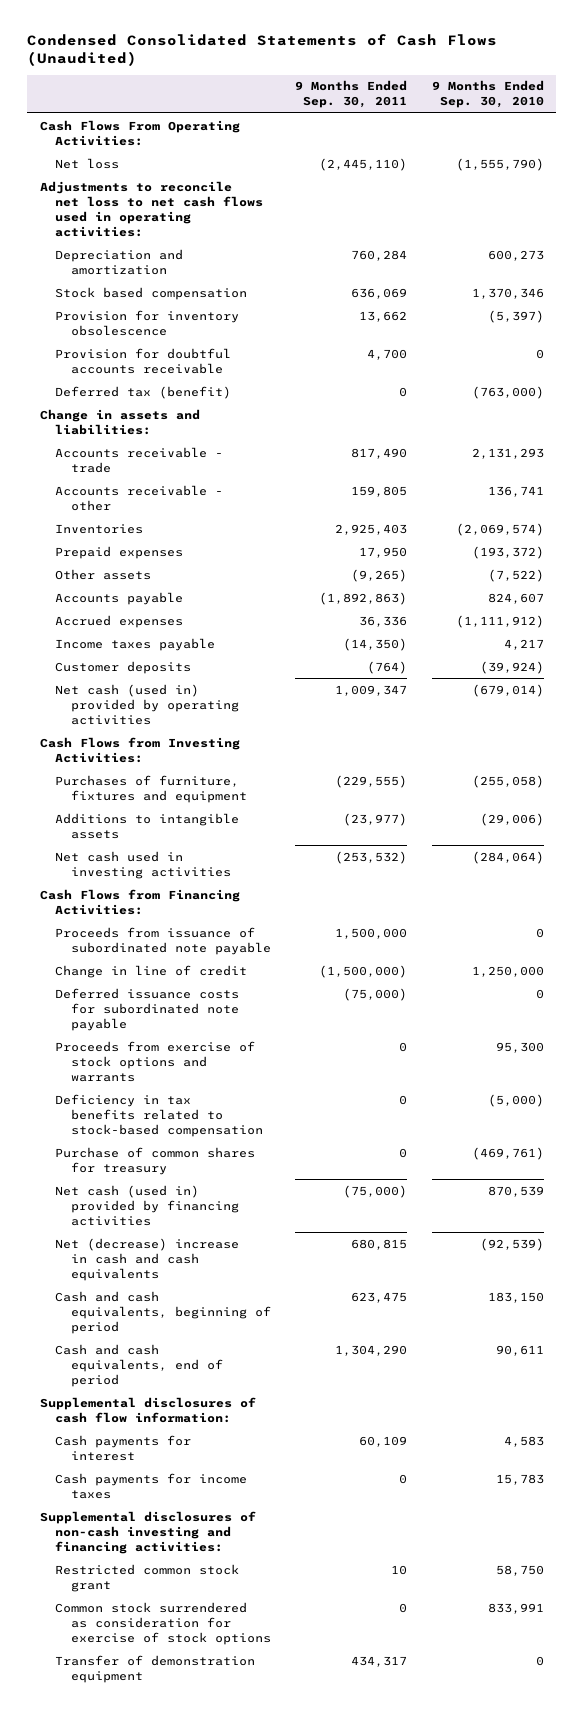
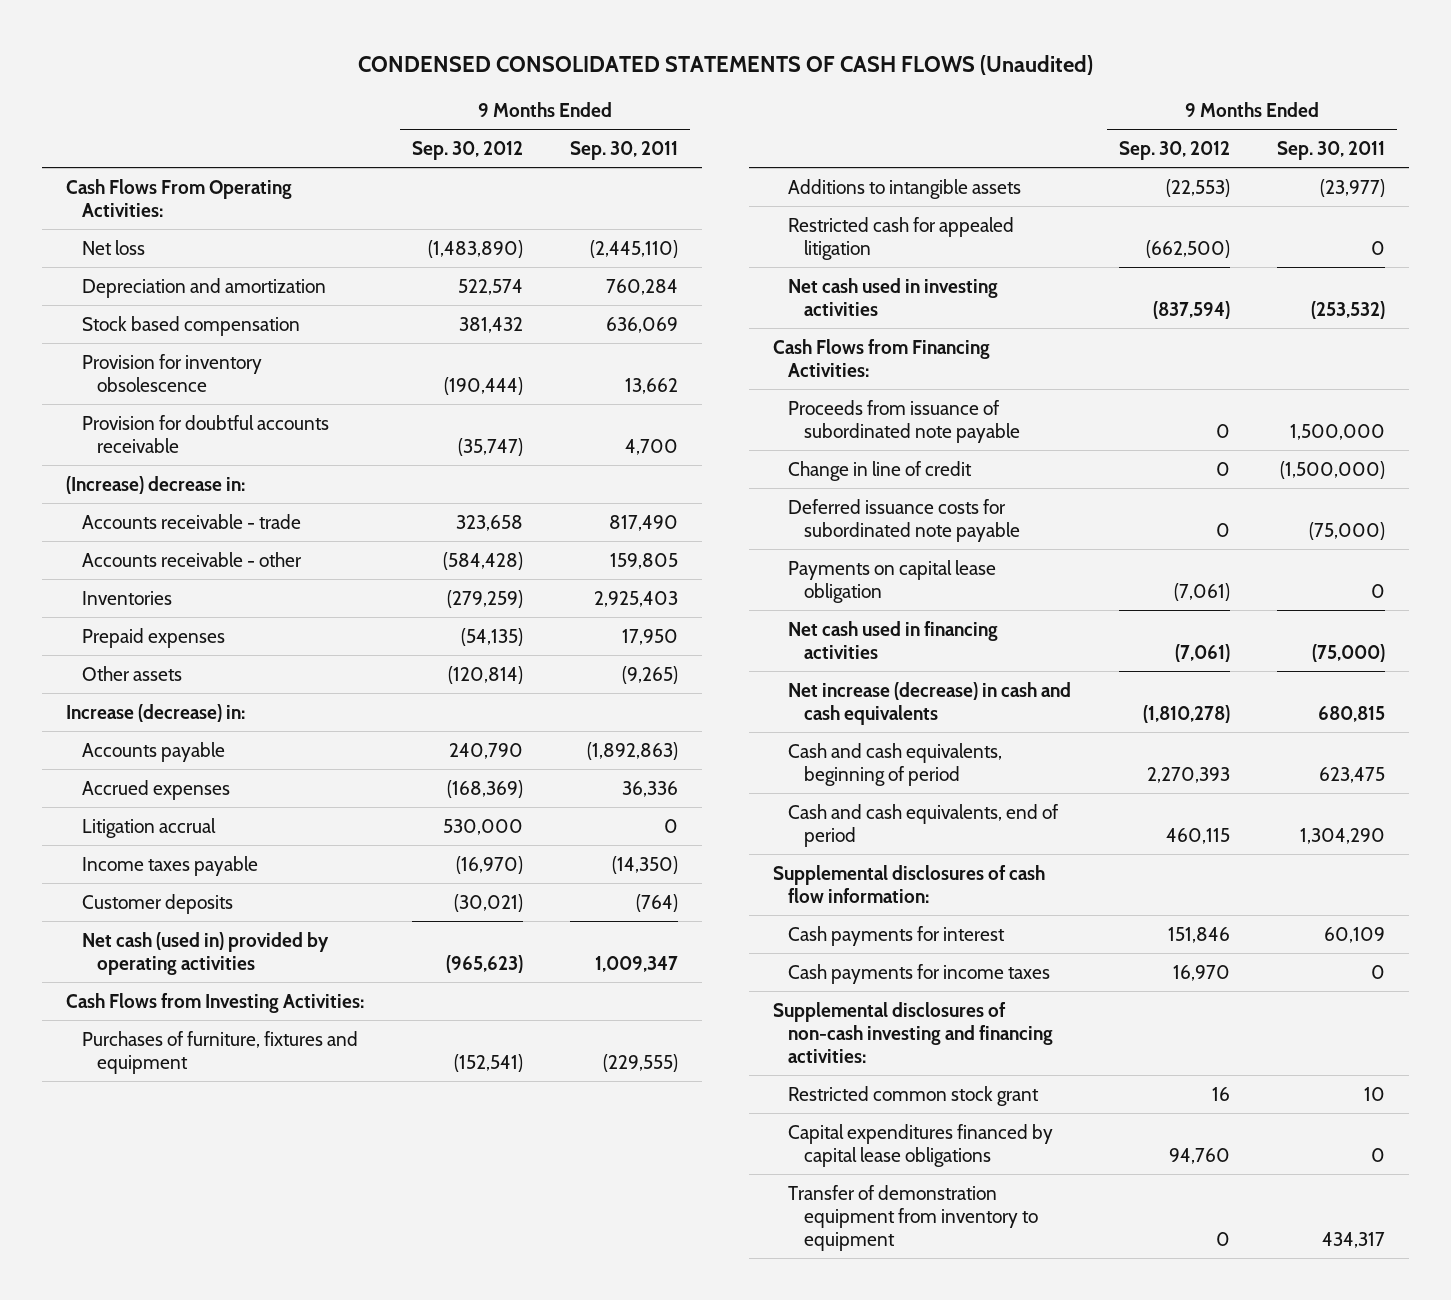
- Condensed Consolidated Statements of Cash Flows (Unaudited)
+ CONDENSED CONSOLIDATED STATEMENTS OF CASH FLOWS (Unaudited)
- | 9 Months Ended Sep. 30, 2011 | 9 Months Ended Sep. 30, 2010
+ | 9 Months Ended Sep. 30, 2012 | 9 Months Ended Sep. 30, 2011
- Adjustments to reconcile net loss to net cash flows used in operating activities:
- Deferred tax (benefit) | 0 | (763,000)
- Change in assets and liabilities:
+ (Increase) decrease in:
+ Increase (decrease) in:
+ Litigation accrual | 530,000 | 0
+ Restricted cash for appealed litigation | (662,500) | 0
- Proceeds from exercise of stock options and warrants | 0 | 95,300
- Deficiency in tax benefits related to stock-based compensation | 0 | (5,000)
- Purchase of common shares for treasury | 0 | (469,761)
- Net cash (used in) provided by financing activities | (75,000) | 870,539
- Net (decrease) increase in cash and cash equivalents | 680,815 | (92,539)
+ Payments on capital lease obligation | (7,061) | 0
+ Net cash used in financing activities | (7,061) | (75,000)
+ Net increase (decrease) in cash and cash equivalents | (1,810,278) | 680,815
- Common stock surrendered as consideration for exercise of stock options | 0 | 833,991
- Transfer of demonstration equipment | 434,317 | 0
+ Capital expenditures financed by capital lease obligations | 94,760 | 0
+ Transfer of demonstration equipment from inventory to equipment | 0 | 434,317

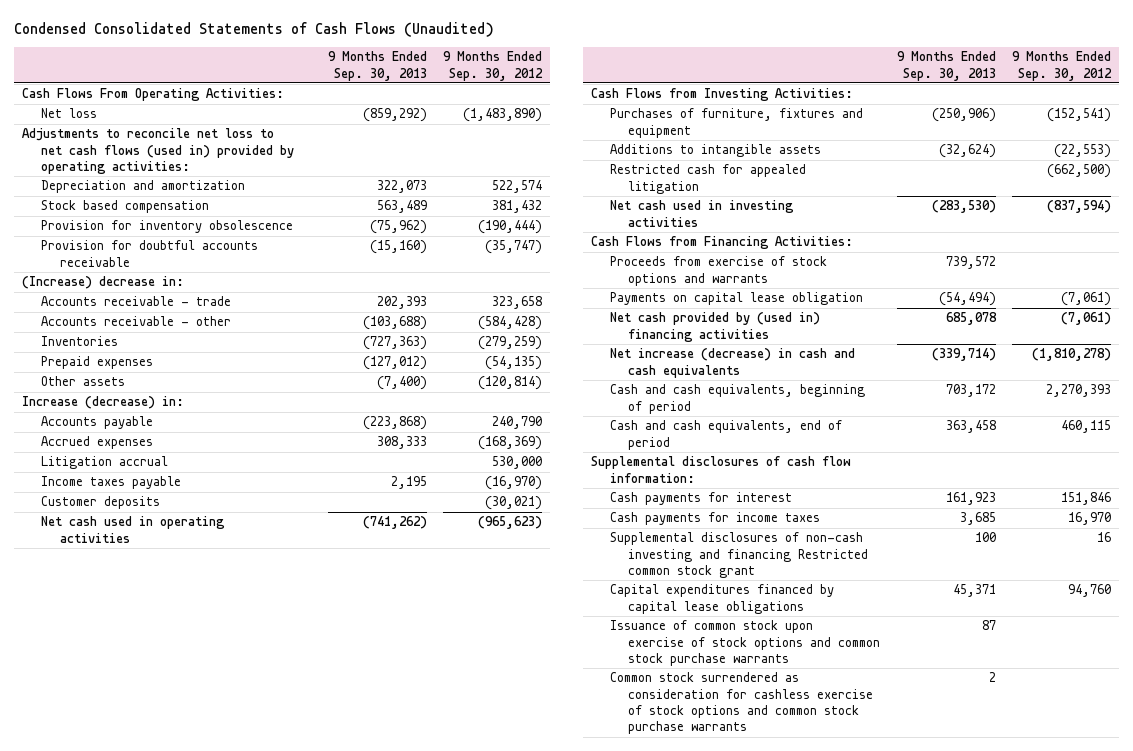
- CONDENSED CONSOLIDATED STATEMENTS OF CASH FLOWS (Unaudited)
+ Condensed Consolidated Statements of Cash Flows (Unaudited)
- | 9 Months Ended Sep. 30, 2012 | 9 Months Ended Sep. 30, 2011
+ | 9 Months Ended Sep. 30, 2013 | 9 Months Ended Sep. 30, 2012
+ Adjustments to reconcile net loss to net cash flows (used in) provided by operating activities:
- Net cash (used in) provided by operating activities | (965,623) | 1,009,347
+ Net cash used in operating activities | (741,262) | (965,623)
- Proceeds from issuance of subordinated note payable | 0 | 1,500,000
- Change in line of credit | 0 | (1,500,000)
- Deferred issuance costs for subordinated note payable | 0 | (75,000)
+ Proceeds from exercise of stock options and warrants | 739,572 |
- Net cash used in financing activities | (7,061) | (75,000)
+ Net cash provided by (used in) financing activities | 685,078 | (7,061)
- Supplemental disclosures of non-cash investing and financing activities:
- Restricted common stock grant | 16 | 10
+ Supplemental disclosures of non-cash investing and financing Restricted common stock grant | 100 | 16
- Transfer of demonstration equipment from inventory to equipment | 0 | 434,317
+ Issuance of common stock upon exercise of stock options and common stock purchase warrants | 87 |
+ Common stock surrendered as consideration for cashless exercise of stock options and common stock purchase warrants | 2 |

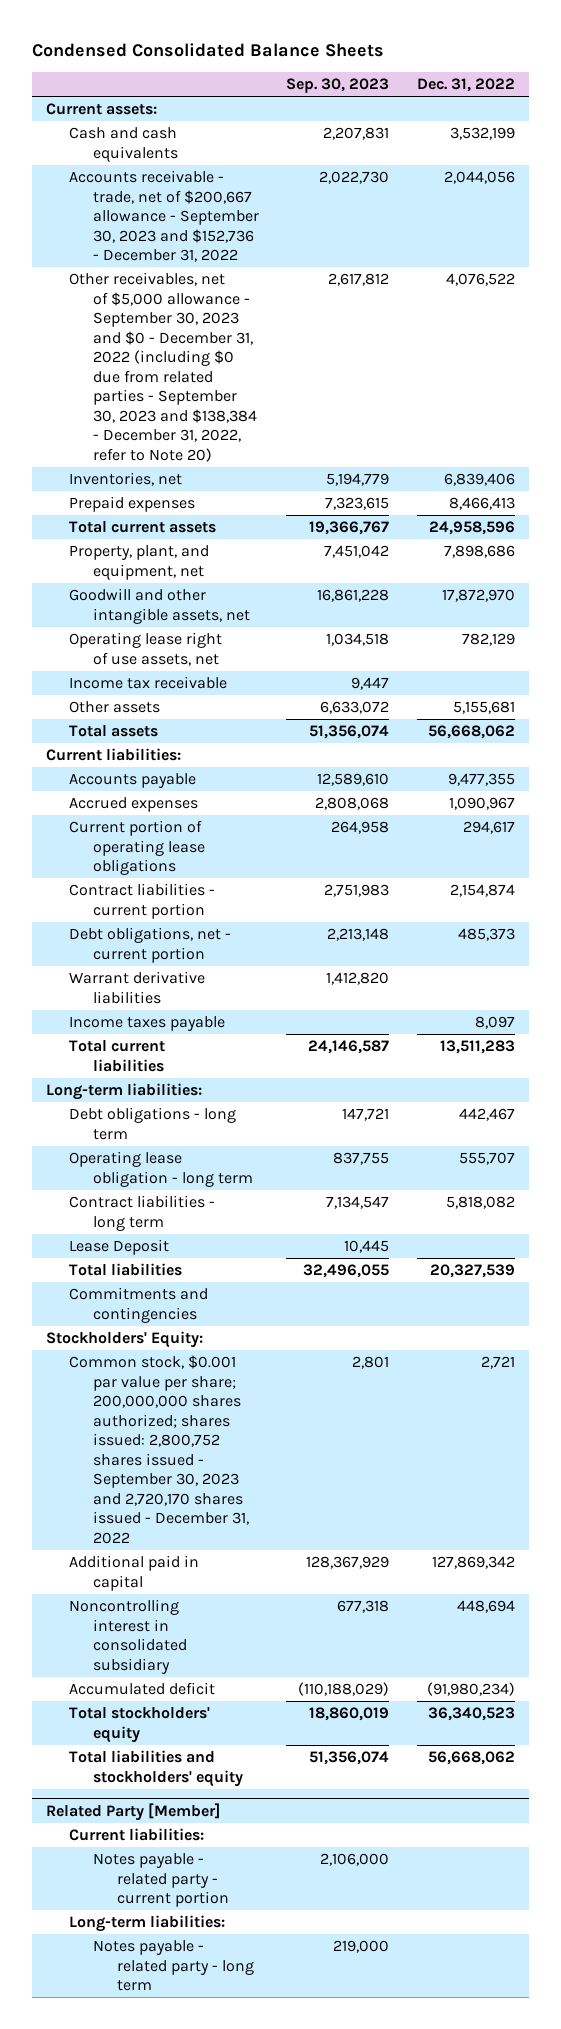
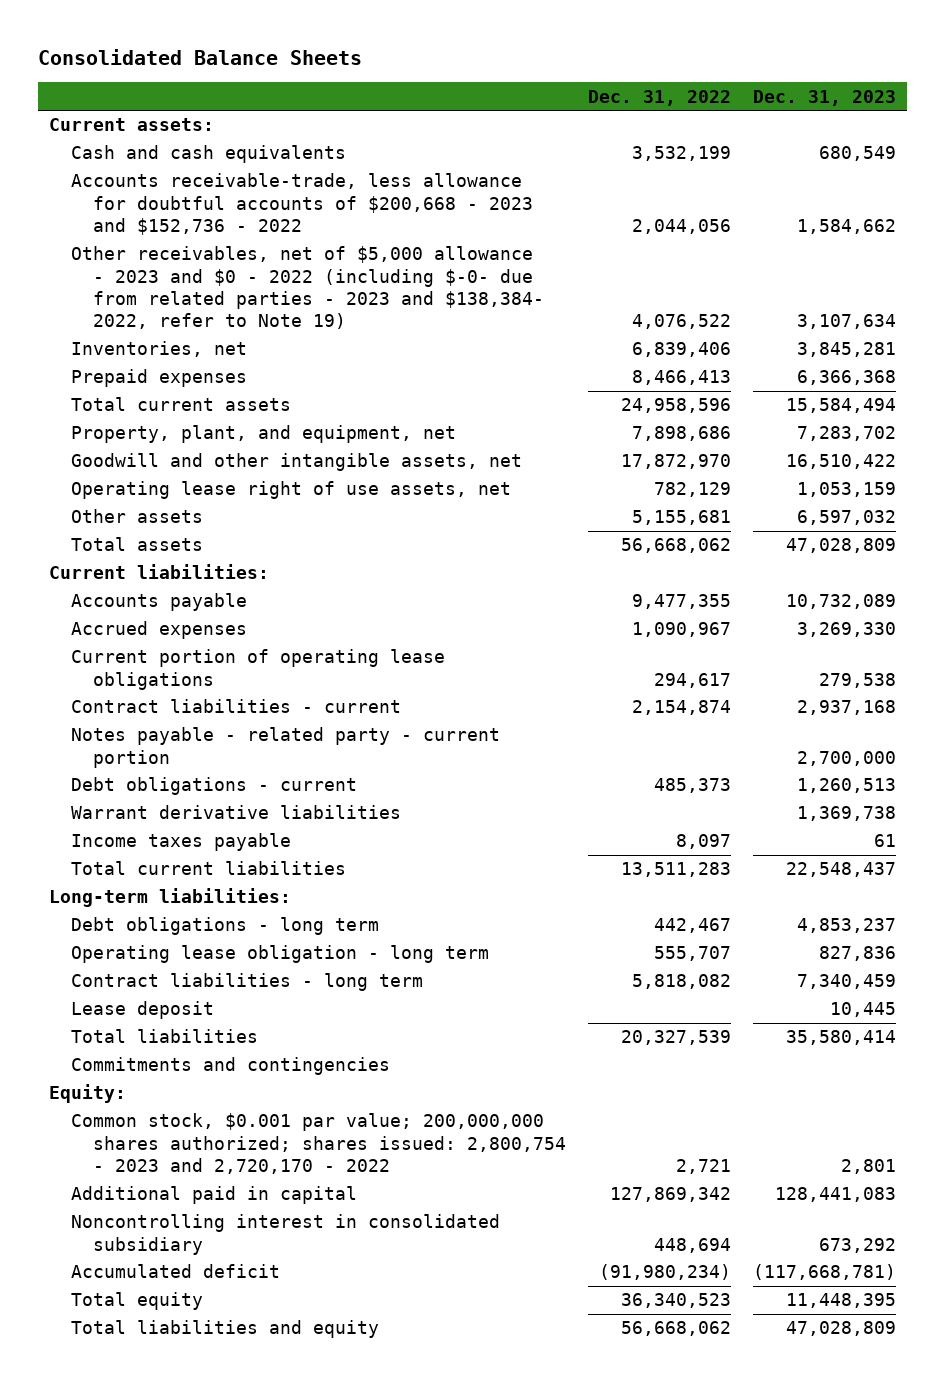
- Condensed Consolidated Balance Sheets
+ Consolidated Balance Sheets
- | Sep. 30, 2023 | Dec. 31, 2022
+ | Dec. 31, 2022 | Dec. 31, 2023
- Accounts receivable - trade, net of $200,667 allowance - September 30, 2023 and $152,736 - December 31, 2022 | 2,022,730 | 2,044,056
- Other receivables, net of $5,000 allowance - September 30, 2023 and $0 - December 31, 2022 (including $0 due from related parties - September 30, 2023 and $138,384 - December 31, 2022, refer to Note 20) | 2,617,812 | 4,076,522
+ Accounts receivable-trade, less allowance for doubtful accounts of $200,668 - 2023 and $152,736 - 2022 | 2,044,056 | 1,584,662
+ Other receivables, net of $5,000 allowance - 2023 and $0 - 2022 (including $-0- due from related parties - 2023 and $138,384- 2022, refer to Note 19) | 4,076,522 | 3,107,634
- Income tax receivable | 9,447 |
- Contract liabilities - current portion | 2,751,983 | 2,154,874
- Debt obligations, net - current portion | 2,213,148 | 485,373
+ Contract liabilities - current | 2,154,874 | 2,937,168
+ Notes payable - related party - current portion | | 2,700,000
+ Debt obligations - current | 485,373 | 1,260,513
- Lease Deposit | 10,445 |
+ Lease deposit | | 10,445
- Stockholders' Equity:
- Common stock, $0.001 par value per share; 200,000,000 shares authorized; shares issued: 2,800,752 shares issued - September 30, 2023 and 2,720,170 shares issued - December 31, 2022 | 2,801 | 2,721
+ Equity:
+ Common stock, $0.001 par value; 200,000,000 shares authorized; shares issued: 2,800,754 - 2023 and 2,720,170 - 2022 | 2,721 | 2,801
- Total stockholders' equity | 18,860,019 | 36,340,523
- Total liabilities and stockholders' equity | 51,356,074 | 56,668,062
- Related Party [Member]
- Current liabilities:
- Notes payable - related party - current portion | 2,106,000 |
- Long-term liabilities:
- Notes payable - related party - long term | 219,000 |
+ Total equity | 36,340,523 | 11,448,395
+ Total liabilities and equity | 56,668,062 | 47,028,809

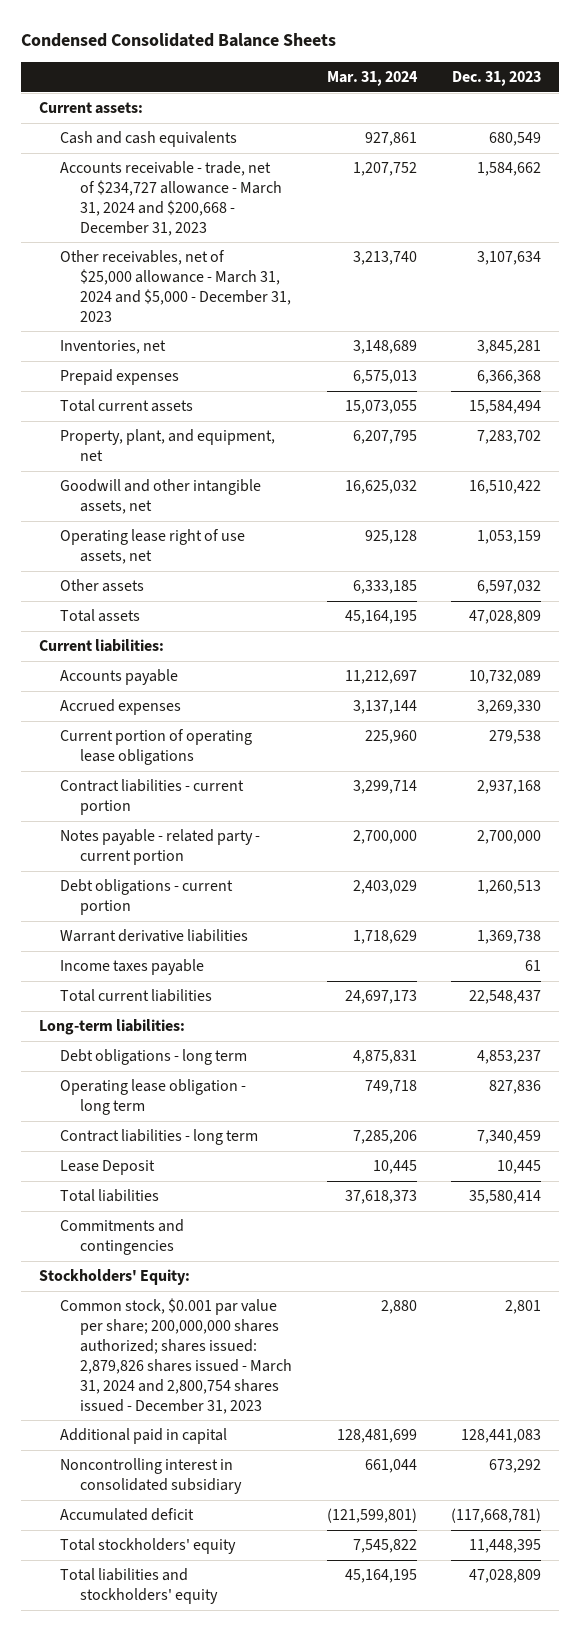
- Consolidated Balance Sheets
+ Condensed Consolidated Balance Sheets
- | Dec. 31, 2022 | Dec. 31, 2023
+ | Mar. 31, 2024 | Dec. 31, 2023
- Accounts receivable-trade, less allowance for doubtful accounts of $200,668 - 2023 and $152,736 - 2022 | 2,044,056 | 1,584,662
- Other receivables, net of $5,000 allowance - 2023 and $0 - 2022 (including $-0- due from related parties - 2023 and $138,384- 2022, refer to Note 19) | 4,076,522 | 3,107,634
+ Accounts receivable - trade, net of $234,727 allowance - March 31, 2024 and $200,668 - December 31, 2023 | 1,207,752 | 1,584,662
+ Other receivables, net of $25,000 allowance - March 31, 2024 and $5,000 - December 31, 2023 | 3,213,740 | 3,107,634
- Contract liabilities - current | 2,154,874 | 2,937,168
+ Contract liabilities - current portion | 3,299,714 | 2,937,168
- Debt obligations - current | 485,373 | 1,260,513
+ Debt obligations - current portion | 2,403,029 | 1,260,513
- Lease deposit | | 10,445
+ Lease Deposit | 10,445 | 10,445
- Equity:
- Common stock, $0.001 par value; 200,000,000 shares authorized; shares issued: 2,800,754 - 2023 and 2,720,170 - 2022 | 2,721 | 2,801
+ Stockholders' Equity:
+ Common stock, $0.001 par value per share; 200,000,000 shares authorized; shares issued: 2,879,826 shares issued - March 31, 2024 and 2,800,754 shares issued - December 31, 2023 | 2,880 | 2,801
- Total equity | 36,340,523 | 11,448,395
- Total liabilities and equity | 56,668,062 | 47,028,809
+ Total stockholders' equity | 7,545,822 | 11,448,395
+ Total liabilities and stockholders' equity | 45,164,195 | 47,028,809

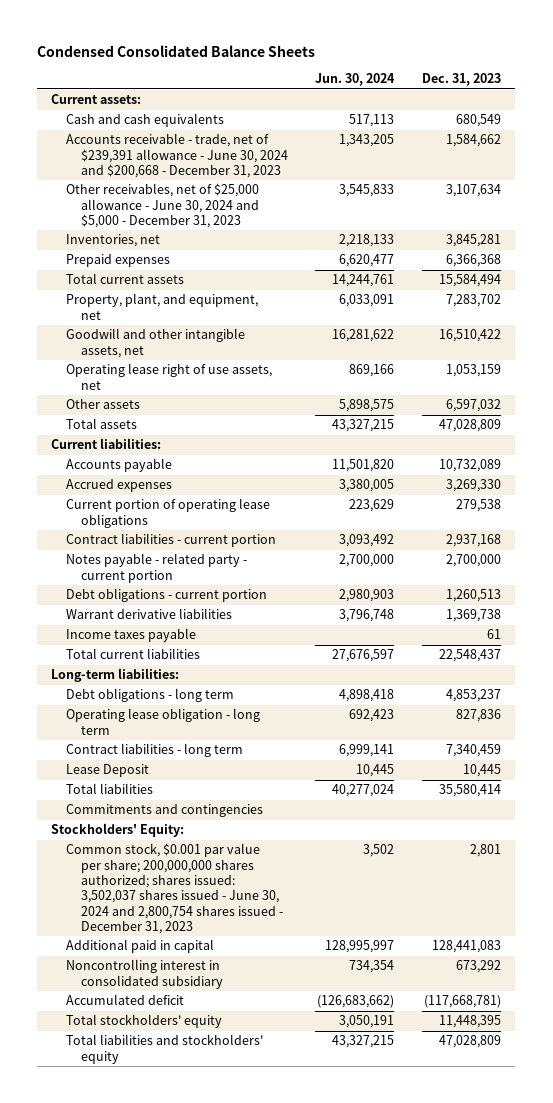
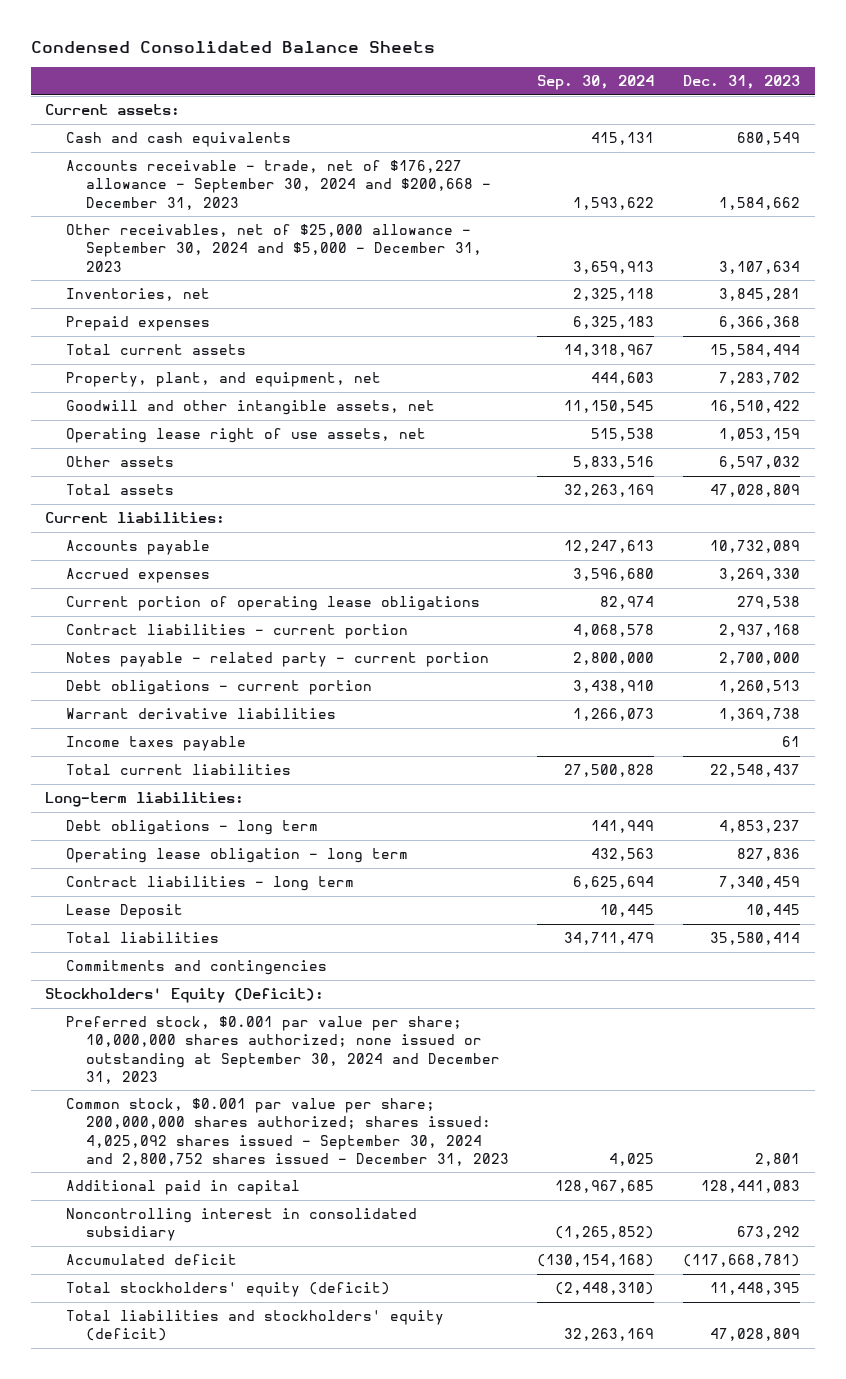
- | Jun. 30, 2024 | Dec. 31, 2023
+ | Sep. 30, 2024 | Dec. 31, 2023
- Accounts receivable - trade, net of $239,391 allowance - June 30, 2024 and $200,668 - December 31, 2023 | 1,343,205 | 1,584,662
- Other receivables, net of $25,000 allowance - June 30, 2024 and $5,000 - December 31, 2023 | 3,545,833 | 3,107,634
+ Accounts receivable - trade, net of $176,227 allowance - September 30, 2024 and $200,668 - December 31, 2023 | 1,593,622 | 1,584,662
+ Other receivables, net of $25,000 allowance - September 30, 2024 and $5,000 - December 31, 2023 | 3,659,913 | 3,107,634
- Stockholders' Equity:
- Common stock, $0.001 par value per share; 200,000,000 shares authorized; shares issued: 3,502,037 shares issued - June 30, 2024 and 2,800,754 shares issued - December 31, 2023 | 3,502 | 2,801
+ Stockholders' Equity (Deficit):
+ Preferred stock, $0.001 par value per share; 10,000,000 shares authorized; none issued or outstanding at September 30, 2024 and December 31, 2023
+ Common stock, $0.001 par value per share; 200,000,000 shares authorized; shares issued: 4,025,092 shares issued - September 30, 2024 and 2,800,752 shares issued - December 31, 2023 | 4,025 | 2,801
- Total stockholders' equity | 3,050,191 | 11,448,395
- Total liabilities and stockholders' equity | 43,327,215 | 47,028,809
+ Total stockholders' equity (deficit) | (2,448,310) | 11,448,395
+ Total liabilities and stockholders' equity (deficit) | 32,263,169 | 47,028,809

